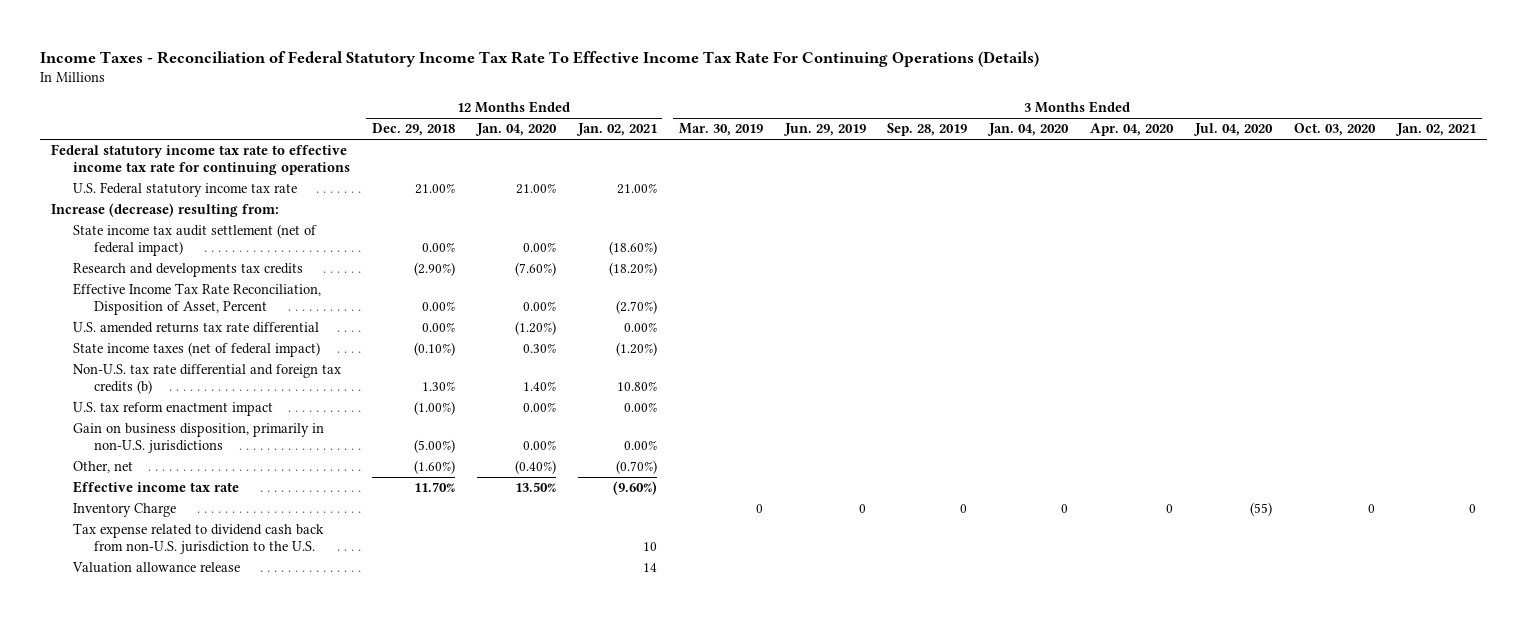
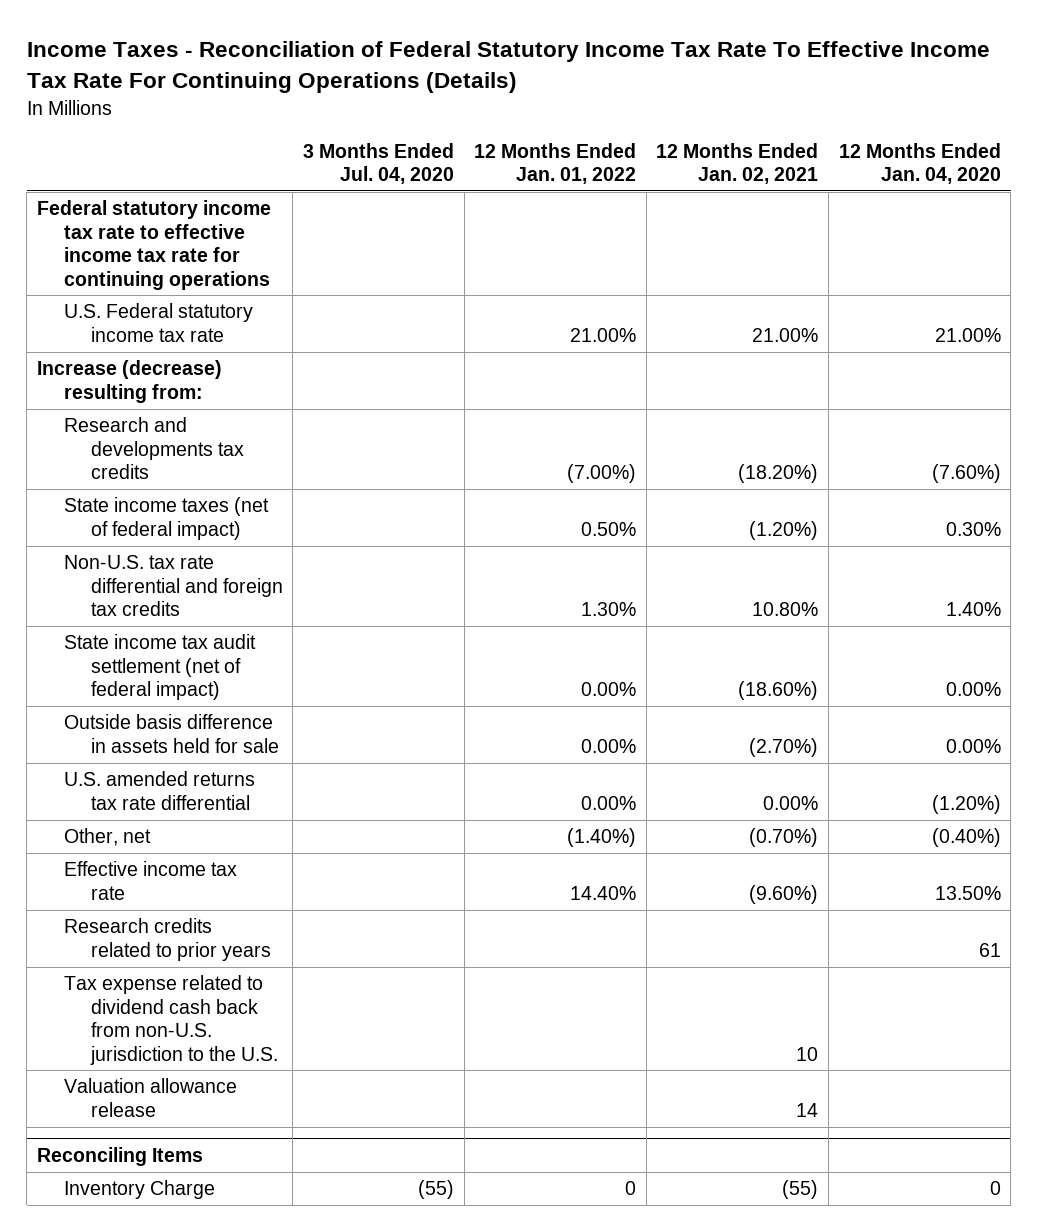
- | 12 Months Ended Dec. 29, 2018 | 12 Months Ended Jan. 04, 2020 | 12 Months Ended Jan. 02, 2021 | 3 Months Ended Mar. 30, 2019 | 3 Months Ended Jun. 29, 2019 | 3 Months Ended Sep. 28, 2019 | 3 Months Ended Jan. 04, 2020 | 3 Months Ended Apr. 04, 2020 | 3 Months Ended Jul. 04, 2020 | 3 Months Ended Oct. 03, 2020 | 3 Months Ended Jan. 02, 2021
+ | 3 Months Ended Jul. 04, 2020 | 12 Months Ended Jan. 01, 2022 | 12 Months Ended Jan. 02, 2021 | 12 Months Ended Jan. 04, 2020
- Effective Income Tax Rate Reconciliation, Disposition of Asset, Percent | 0.00% | 0.00% | (2.70%) | | | | | | | |
- Non-U.S. tax rate differential and foreign tax credits (b) | 1.30% | 1.40% | 10.80% | | | | | | | |
- U.S. tax reform enactment impact | (1.00%) | 0.00% | 0.00% | | | | | | | |
- Gain on business disposition, primarily in non-U.S. jurisdictions | (5.00%) | 0.00% | 0.00% | | | | | | | |
+ Non-U.S. tax rate differential and foreign tax credits | | 1.30% | 10.80% | 1.40%
moved down: State income tax audit settlement (net of federal impact) | | 0.00% | (18.60%) | 0.00%
+ Outside basis difference in assets held for sale | | 0.00% | (2.70%) | 0.00%
moved down: U.S. amended returns tax rate differential | | 0.00% | 0.00% | (1.20%)
- Inventory Charge | | | | 0 | 0 | 0 | 0 | 0 | (55) | 0 | 0
+ Research credits related to prior years | | | | 61
+ Reconciling Items
+ Inventory Charge | (55) | 0 | (55) | 0

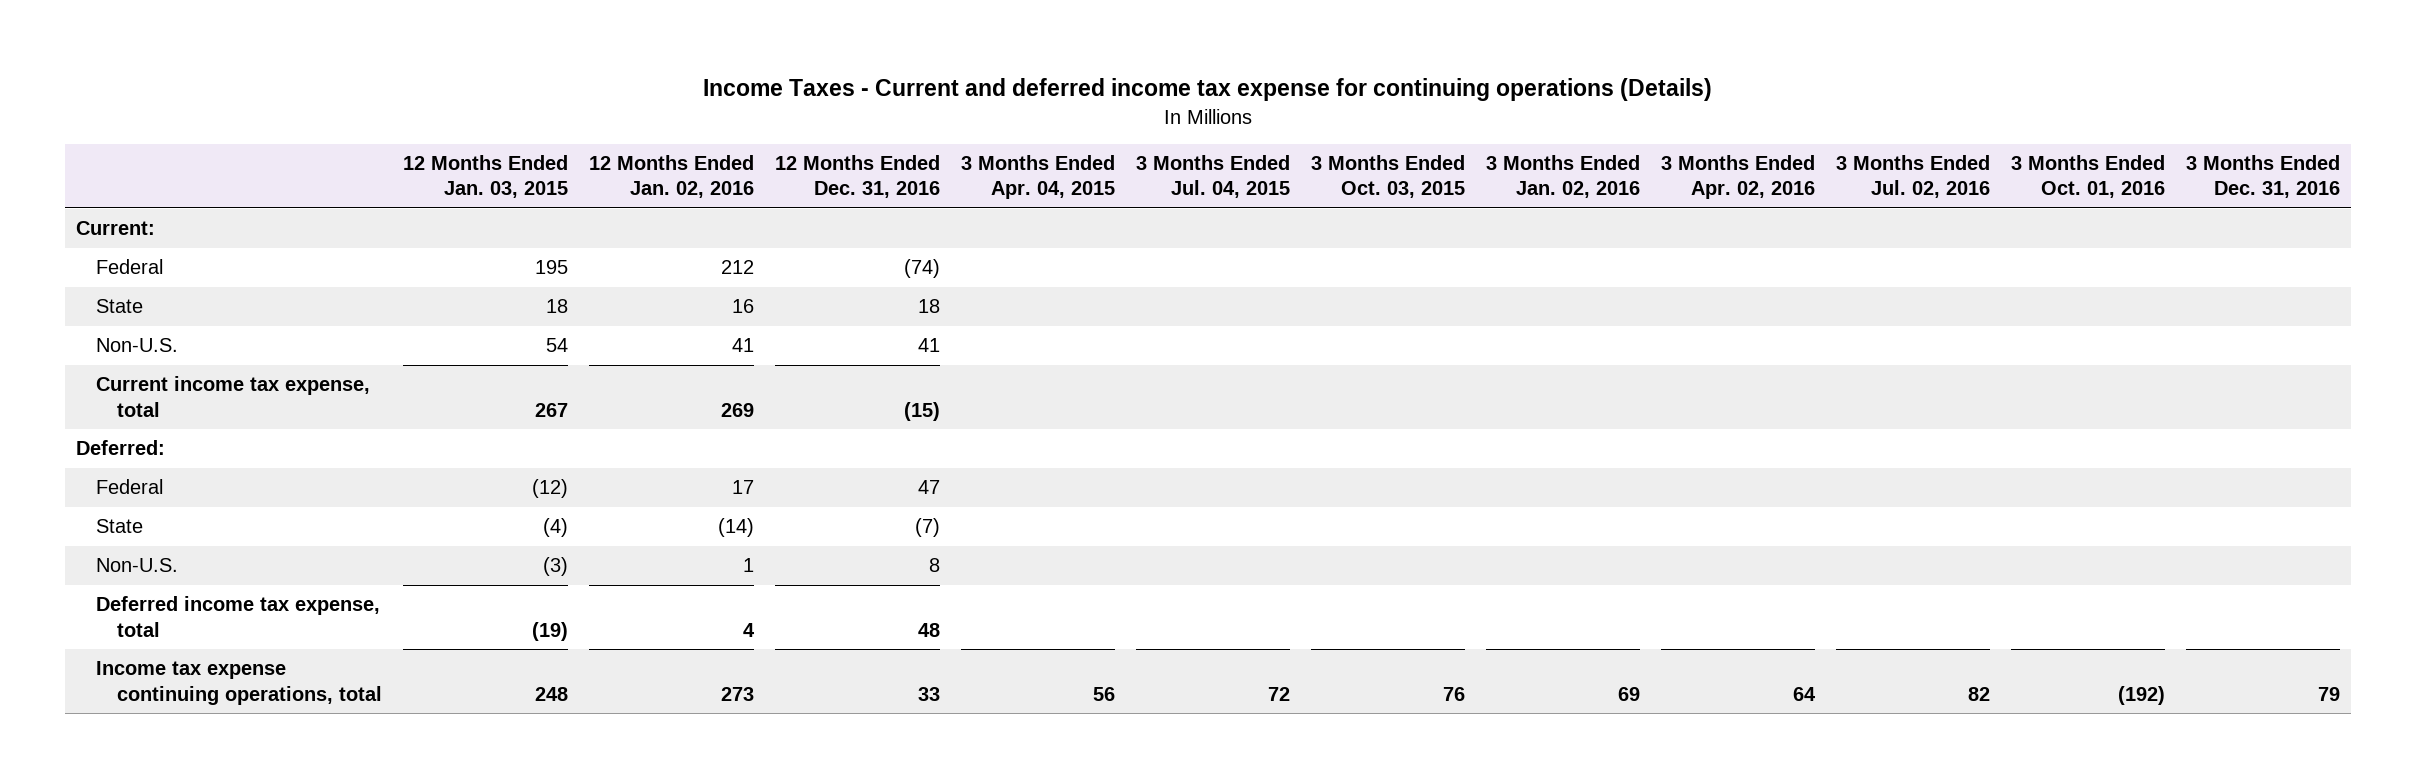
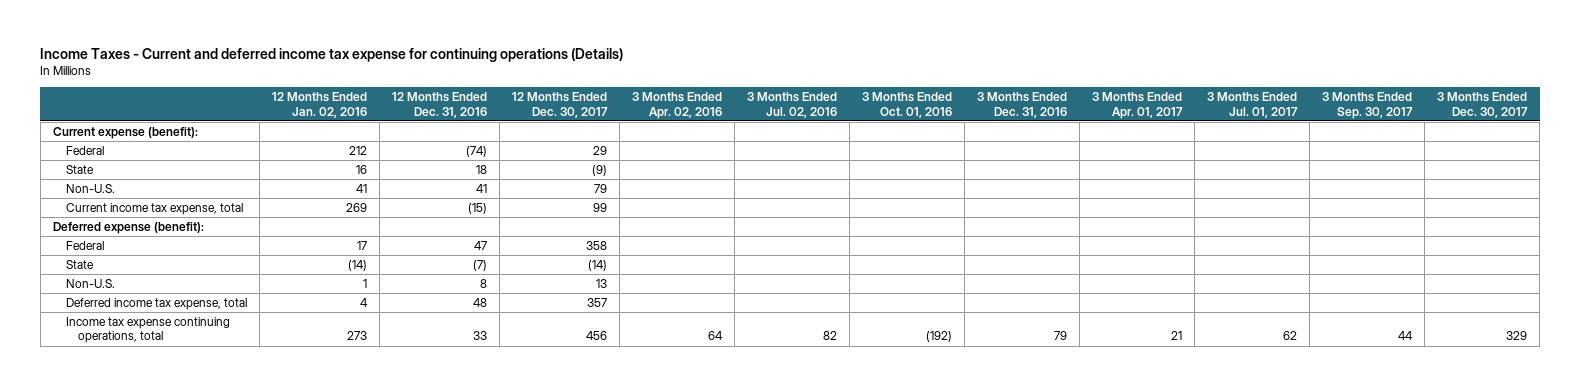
- | 12 Months Ended Jan. 03, 2015 | 12 Months Ended Jan. 02, 2016 | 12 Months Ended Dec. 31, 2016 | 3 Months Ended Apr. 04, 2015 | 3 Months Ended Jul. 04, 2015 | 3 Months Ended Oct. 03, 2015 | 3 Months Ended Jan. 02, 2016 | 3 Months Ended Apr. 02, 2016 | 3 Months Ended Jul. 02, 2016 | 3 Months Ended Oct. 01, 2016 | 3 Months Ended Dec. 31, 2016
+ | 12 Months Ended Jan. 02, 2016 | 12 Months Ended Dec. 31, 2016 | 12 Months Ended Dec. 30, 2017 | 3 Months Ended Apr. 02, 2016 | 3 Months Ended Jul. 02, 2016 | 3 Months Ended Oct. 01, 2016 | 3 Months Ended Dec. 31, 2016 | 3 Months Ended Apr. 01, 2017 | 3 Months Ended Jul. 01, 2017 | 3 Months Ended Sep. 30, 2017 | 3 Months Ended Dec. 30, 2017
- Current:
+ Current expense (benefit):
- Deferred:
+ Deferred expense (benefit):

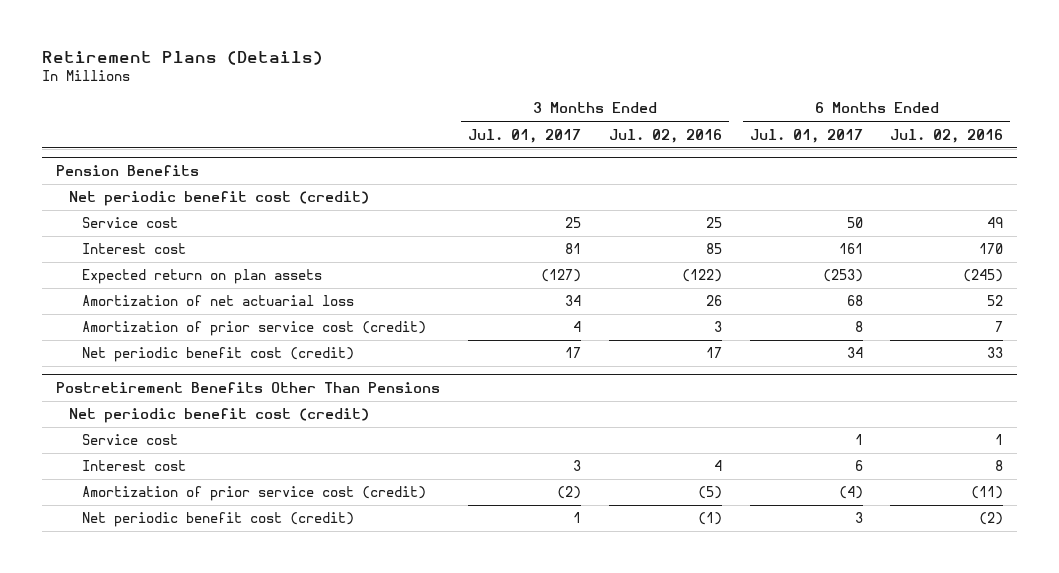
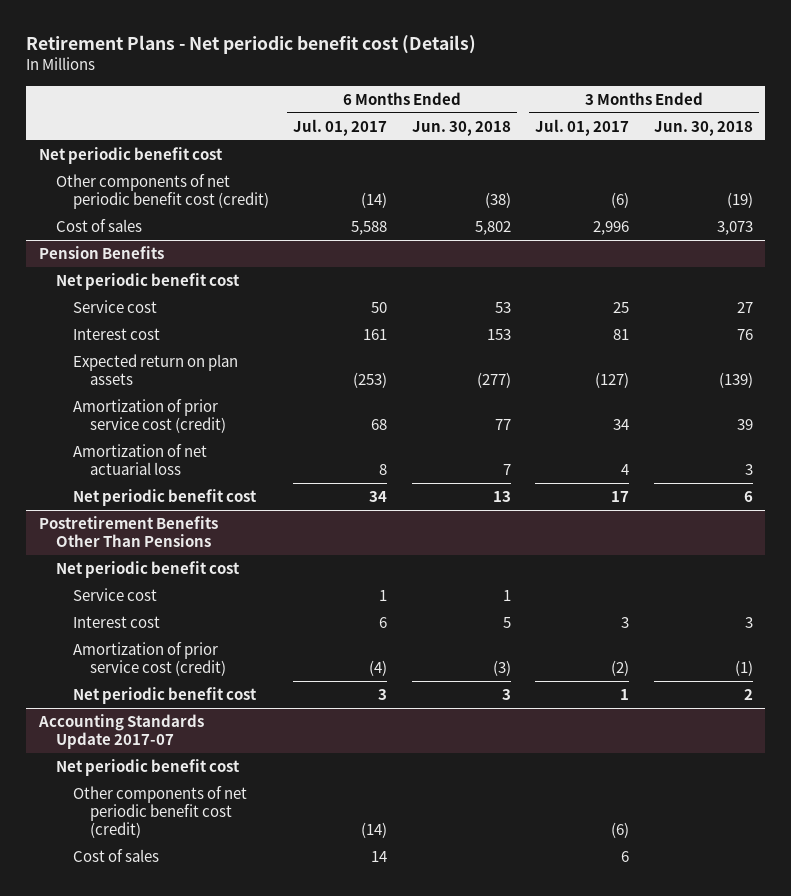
- Retirement Plans (Details)
+ Retirement Plans - Net periodic benefit cost (Details)
- | 3 Months Ended Jul. 01, 2017 | 3 Months Ended Jul. 02, 2016 | 6 Months Ended Jul. 01, 2017 | 6 Months Ended Jul. 02, 2016
+ | 6 Months Ended Jul. 01, 2017 | 6 Months Ended Jun. 30, 2018 | 3 Months Ended Jul. 01, 2017 | 3 Months Ended Jun. 30, 2018
+ Net periodic benefit cost
+ Other components of net periodic benefit cost (credit) | (14) | (38) | (6) | (19)
+ Cost of sales | 5,588 | 5,802 | 2,996 | 3,073
@ Pension Benefits
- Net periodic benefit cost (credit)
+ Net periodic benefit cost
- Amortization of net actuarial loss | 34 | 26 | 68 | 52
- Amortization of prior service cost (credit) | 4 | 3 | 8 | 7
- Net periodic benefit cost (credit) | 17 | 17 | 34 | 33
+ Amortization of prior service cost (credit) | 68 | 77 | 34 | 39
+ Amortization of net actuarial loss | 8 | 7 | 4 | 3
+ Net periodic benefit cost | 34 | 13 | 17 | 6
@ Postretirement Benefits Other Than Pensions
- Net periodic benefit cost (credit)
+ Net periodic benefit cost
- Net periodic benefit cost (credit) | 1 | (1) | 3 | (2)
+ Net periodic benefit cost | 3 | 3 | 1 | 2
+ Accounting Standards Update 2017-07
+ Net periodic benefit cost
+ Other components of net periodic benefit cost (credit) | (14) | | (6) |
+ Cost of sales | 14 | | 6 |

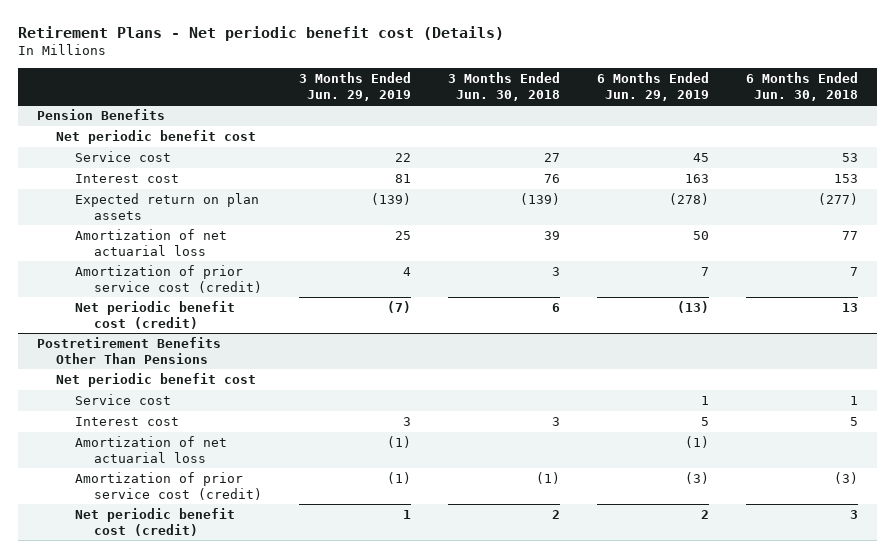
- | 6 Months Ended Jul. 01, 2017 | 6 Months Ended Jun. 30, 2018 | 3 Months Ended Jul. 01, 2017 | 3 Months Ended Jun. 30, 2018
+ | 3 Months Ended Jun. 29, 2019 | 3 Months Ended Jun. 30, 2018 | 6 Months Ended Jun. 29, 2019 | 6 Months Ended Jun. 30, 2018
- Net periodic benefit cost
- Other components of net periodic benefit cost (credit) | (14) | (38) | (6) | (19)
- Cost of sales | 5,588 | 5,802 | 2,996 | 3,073
@ Pension Benefits
- Amortization of prior service cost (credit) | 68 | 77 | 34 | 39
- Amortization of net actuarial loss | 8 | 7 | 4 | 3
- Net periodic benefit cost | 34 | 13 | 17 | 6
+ Amortization of net actuarial loss | 25 | 39 | 50 | 77
+ Amortization of prior service cost (credit) | 4 | 3 | 7 | 7
+ Net periodic benefit cost (credit) | (7) | 6 | (13) | 13
@ Postretirement Benefits Other Than Pensions
+ Amortization of net actuarial loss | (1) | | (1) |
- Net periodic benefit cost | 3 | 3 | 1 | 2
- Accounting Standards Update 2017-07
- Net periodic benefit cost
- Other components of net periodic benefit cost (credit) | (14) | | (6) |
- Cost of sales | 14 | | 6 |
@ Postretirement Benefits Other Than Pensions
+ Net periodic benefit cost (credit) | 1 | 2 | 2 | 3

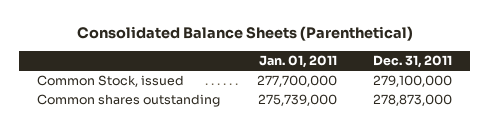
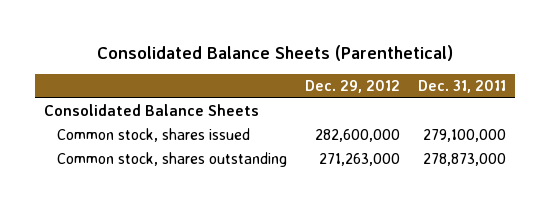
- | Jan. 01, 2011 | Dec. 31, 2011
+ | Dec. 29, 2012 | Dec. 31, 2011
- Common Stock, issued | 277,700,000 | 279,100,000
- Common shares outstanding | 275,739,000 | 278,873,000
+ Consolidated Balance Sheets
+ Common stock, shares issued | 282,600,000 | 279,100,000
+ Common stock, shares outstanding | 271,263,000 | 278,873,000

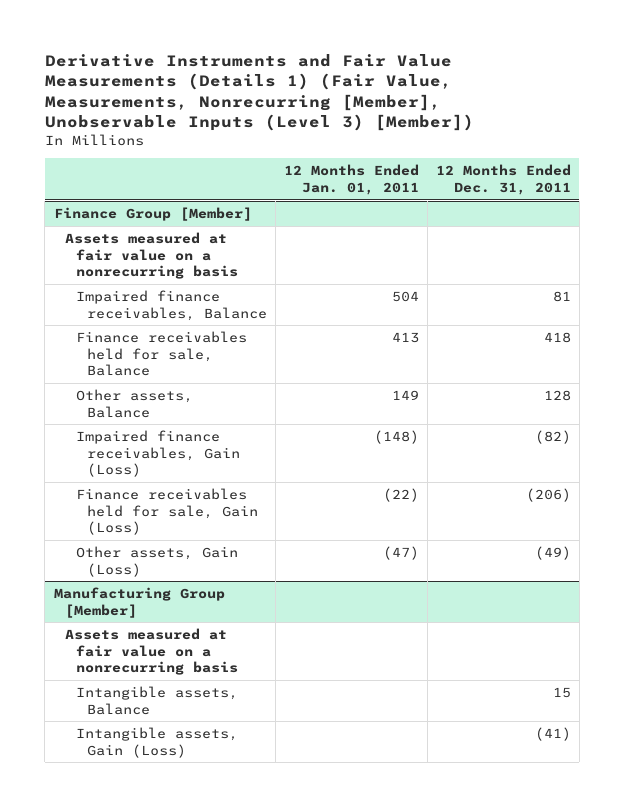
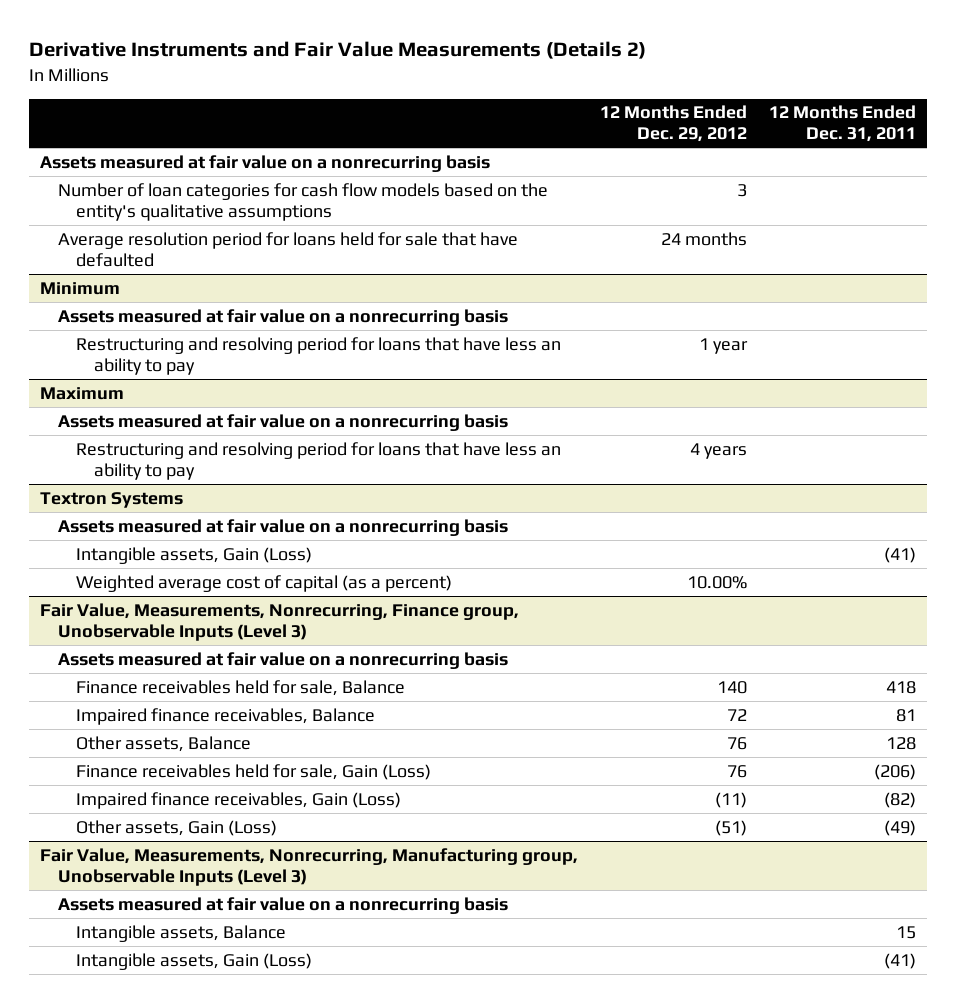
- Derivative Instruments and Fair Value Measurements (Details 1) (Fair Value, Measurements, Nonrecurring [Member], Unobservable Inputs (Level 3) [Member])
+ Derivative Instruments and Fair Value Measurements (Details 2)
- | 12 Months Ended Jan. 01, 2011 | 12 Months Ended Dec. 31, 2011
+ | 12 Months Ended Dec. 29, 2012 | 12 Months Ended Dec. 31, 2011
- Finance Group [Member]
- Impaired finance receivables, Balance | 504 | 81
+ Number of loan categories for cash flow models based on the entity's qualitative assumptions | 3 |
+ Average resolution period for loans held for sale that have defaulted | 24 months |
+ Minimum
+ Assets measured at fair value on a nonrecurring basis
+ Restructuring and resolving period for loans that have less an ability to pay | 1 year |
+ Maximum
+ Assets measured at fair value on a nonrecurring basis
+ Restructuring and resolving period for loans that have less an ability to pay | 4 years |
+ Textron Systems
+ Assets measured at fair value on a nonrecurring basis
+ Intangible assets, Gain (Loss) | | (41)
+ Weighted average cost of capital (as a percent) | 10.00% |
+ Fair Value, Measurements, Nonrecurring, Finance group, Unobservable Inputs (Level 3)
+ Assets measured at fair value on a nonrecurring basis
+ Impaired finance receivables, Balance | 72 | 81
- Impaired finance receivables, Gain (Loss) | (148) | (82)
+ Impaired finance receivables, Gain (Loss) | (11) | (82)
- Manufacturing Group [Member]
+ Fair Value, Measurements, Nonrecurring, Manufacturing group, Unobservable Inputs (Level 3)

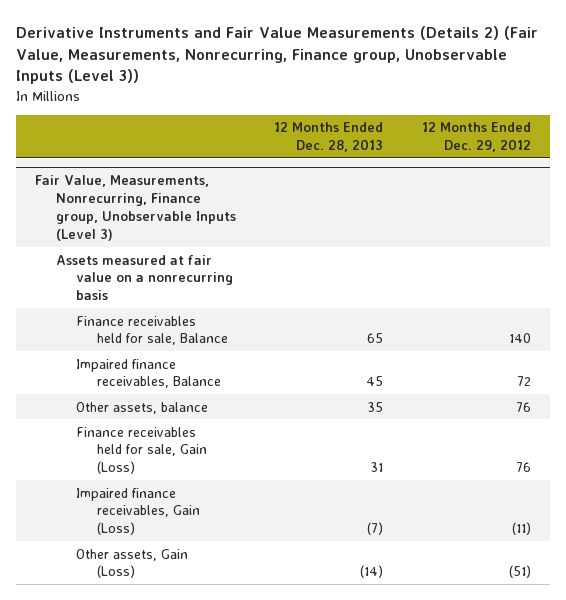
- Derivative Instruments and Fair Value Measurements (Details 2)
+ Derivative Instruments and Fair Value Measurements (Details 2) (Fair Value, Measurements, Nonrecurring, Finance group, Unobservable Inputs (Level 3))
- | 12 Months Ended Dec. 29, 2012 | 12 Months Ended Dec. 31, 2011
+ | 12 Months Ended Dec. 28, 2013 | 12 Months Ended Dec. 29, 2012
- Assets measured at fair value on a nonrecurring basis
- Number of loan categories for cash flow models based on the entity's qualitative assumptions | 3 |
- Average resolution period for loans held for sale that have defaulted | 24 months |
- Minimum
- Assets measured at fair value on a nonrecurring basis
- Restructuring and resolving period for loans that have less an ability to pay | 1 year |
- Maximum
- Assets measured at fair value on a nonrecurring basis
- Restructuring and resolving period for loans that have less an ability to pay | 4 years |
- Textron Systems
- Assets measured at fair value on a nonrecurring basis
- Intangible assets, Gain (Loss) | | (41)
- Weighted average cost of capital (as a percent) | 10.00% |
@ Fair Value, Measurements, Nonrecurring, Finance group, Unobservable Inputs (Level 3)
- Other assets, Balance | 76 | 128
+ Other assets, balance | 35 | 76
- Fair Value, Measurements, Nonrecurring, Manufacturing group, Unobservable Inputs (Level 3)
- Assets measured at fair value on a nonrecurring basis
- Intangible assets, Balance | | 15
- Intangible assets, Gain (Loss) | | (41)

